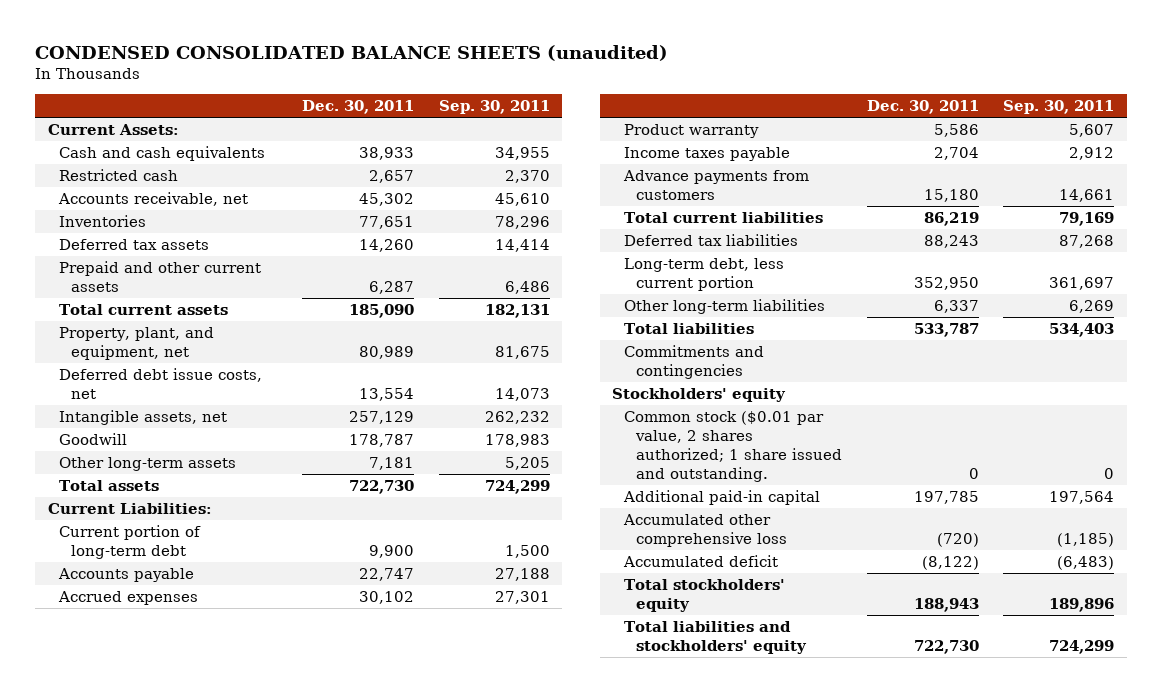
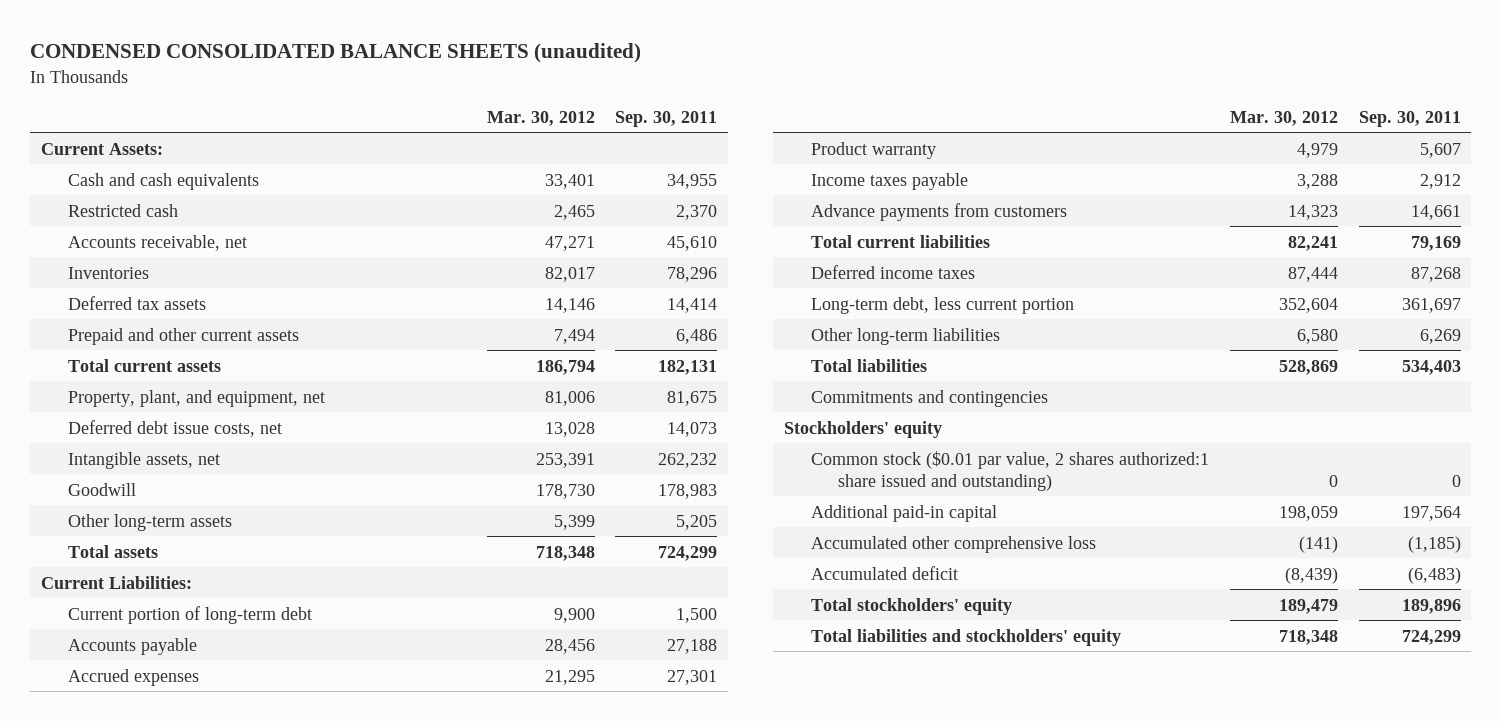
- | Dec. 30, 2011 | Sep. 30, 2011
+ | Mar. 30, 2012 | Sep. 30, 2011
- Deferred tax liabilities | 88,243 | 87,268
+ Deferred income taxes | 87,444 | 87,268
- Common stock ($0.01 par value, 2 shares authorized; 1 share issued and outstanding. | 0 | 0
+ Common stock ($0.01 par value, 2 shares authorized:1 share issued and outstanding) | 0 | 0

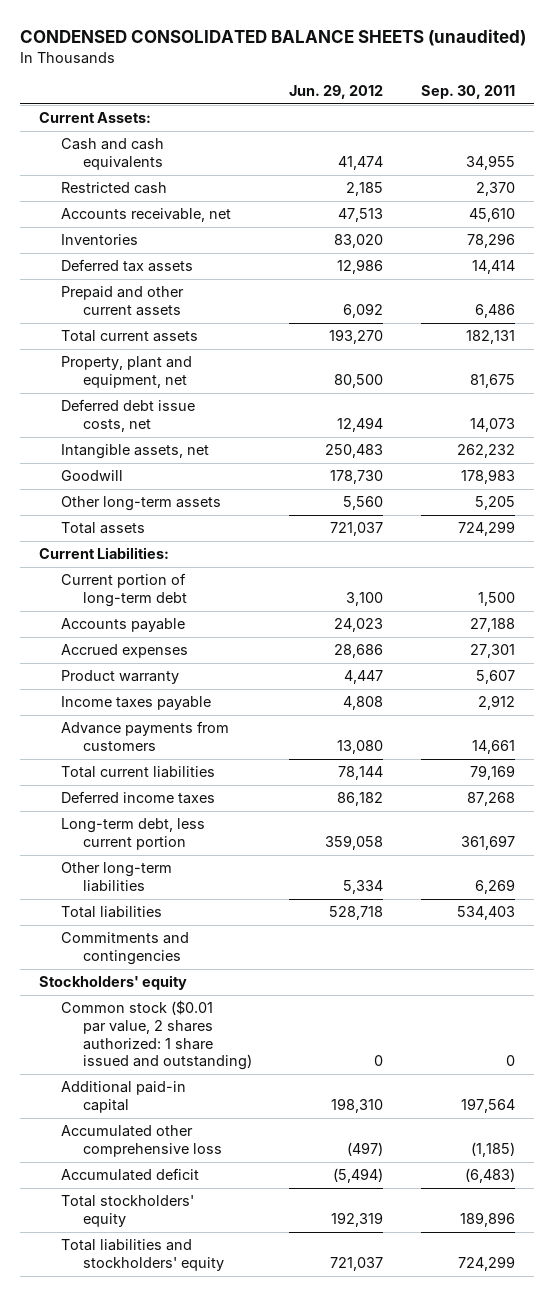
- | Mar. 30, 2012 | Sep. 30, 2011
+ | Jun. 29, 2012 | Sep. 30, 2011
- Property, plant, and equipment, net | 81,006 | 81,675
+ Property, plant and equipment, net | 80,500 | 81,675
- Common stock ($0.01 par value, 2 shares authorized:1 share issued and outstanding) | 0 | 0
+ Common stock ($0.01 par value, 2 shares authorized: 1 share issued and outstanding) | 0 | 0

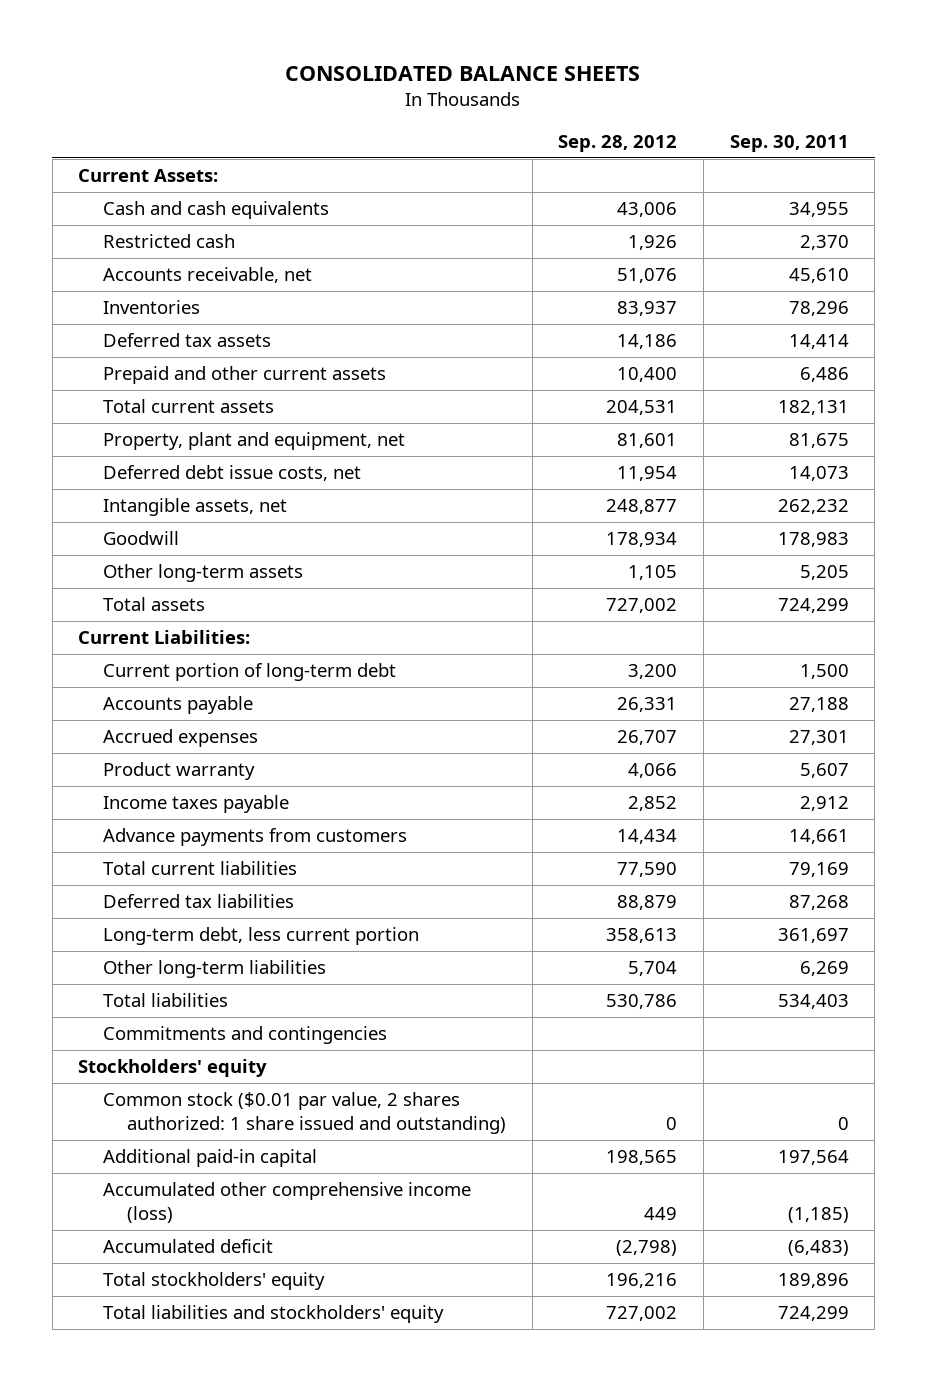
- CONDENSED CONSOLIDATED BALANCE SHEETS (unaudited)
+ CONSOLIDATED BALANCE SHEETS
- | Jun. 29, 2012 | Sep. 30, 2011
+ | Sep. 28, 2012 | Sep. 30, 2011
- Deferred income taxes | 86,182 | 87,268
+ Deferred tax liabilities | 88,879 | 87,268
- Accumulated other comprehensive loss | (497) | (1,185)
+ Accumulated other comprehensive income (loss) | 449 | (1,185)

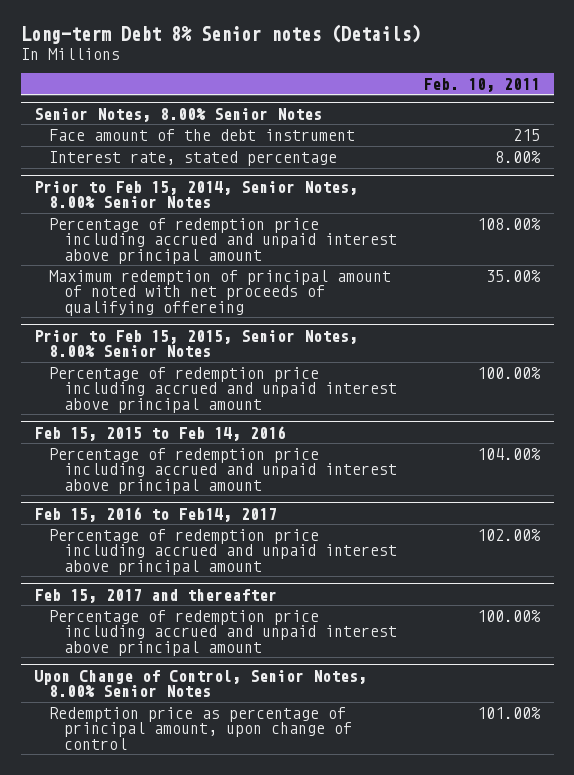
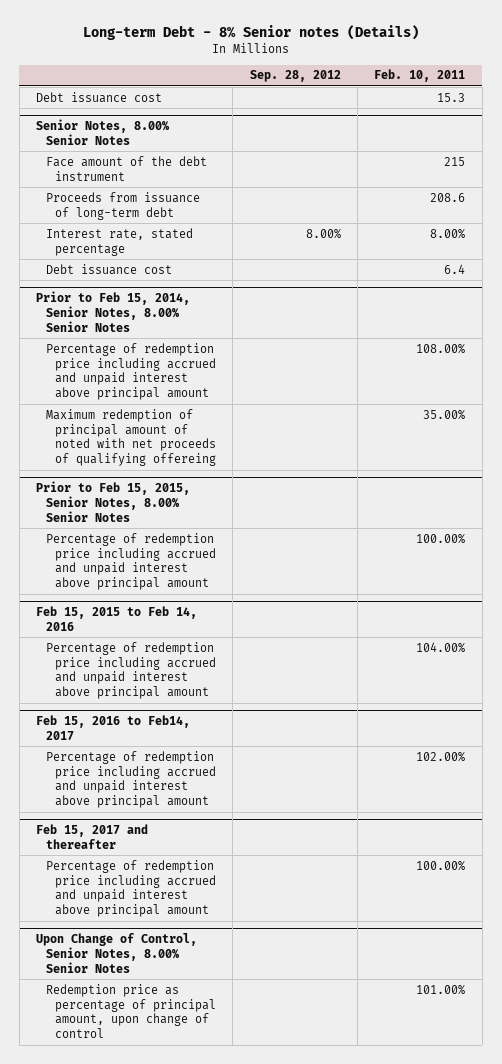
- Long-term Debt 8% Senior notes (Details)
+ Long-term Debt - 8% Senior notes (Details)
- | Feb. 10, 2011
+ | Sep. 28, 2012 | Feb. 10, 2011
+ Debt issuance cost | | 15.3
@ Senior Notes, 8.00% Senior Notes
+ Proceeds from issuance of long-term debt | | 208.6
+ Debt issuance cost | | 6.4

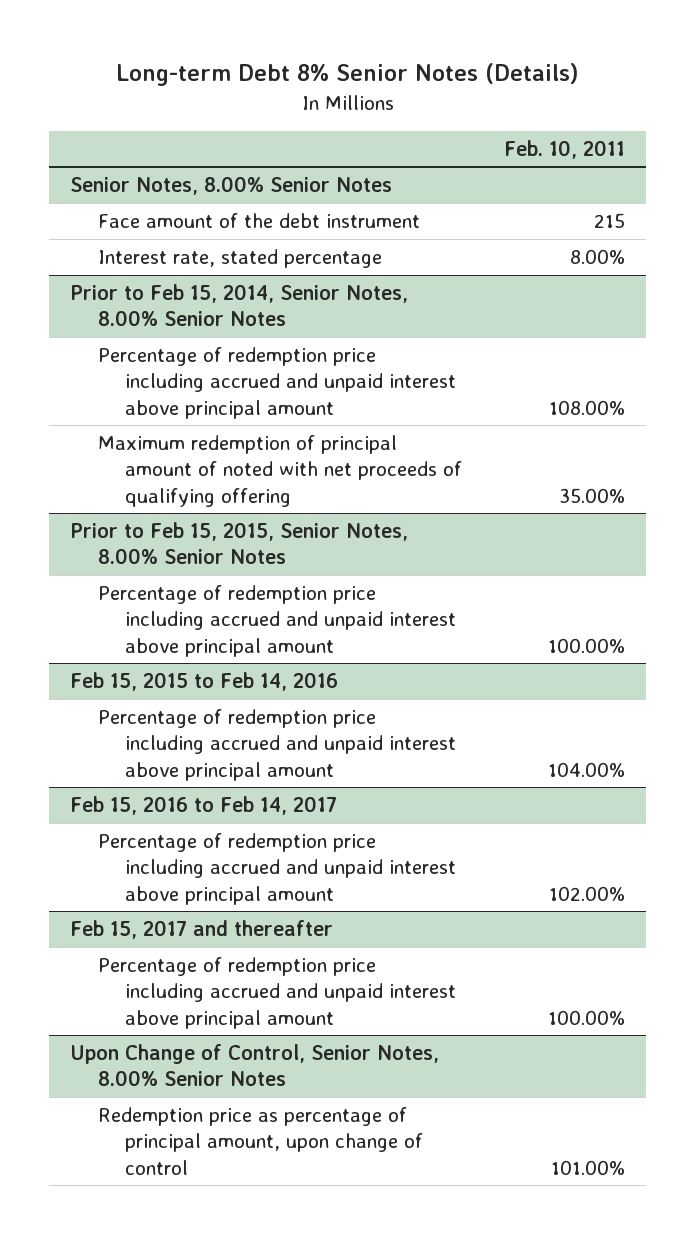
- Long-term Debt - 8% Senior notes (Details)
+ Long-term Debt 8% Senior Notes (Details)
- | Sep. 28, 2012 | Feb. 10, 2011
+ | Feb. 10, 2011
- Debt issuance cost | | 15.3
@ Senior Notes, 8.00% Senior Notes
- Proceeds from issuance of long-term debt | | 208.6
- Debt issuance cost | | 6.4
@ Prior to Feb 15, 2014, Senior Notes, 8.00% Senior Notes
- Maximum redemption of principal amount of noted with net proceeds of qualifying offereing | | 35.00%
+ Maximum redemption of principal amount of noted with net proceeds of qualifying offering | 35.00%
- Feb 15, 2016 to Feb14, 2017
+ Feb 15, 2016 to Feb 14, 2017

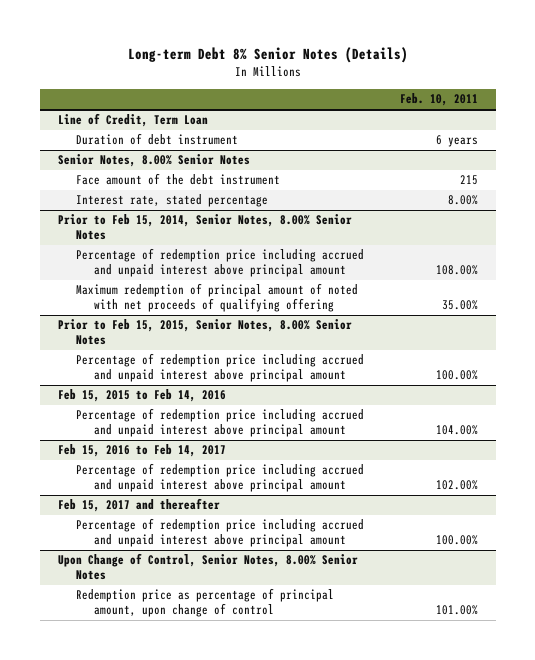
+ Line of Credit, Term Loan
+ Duration of debt instrument | 6 years

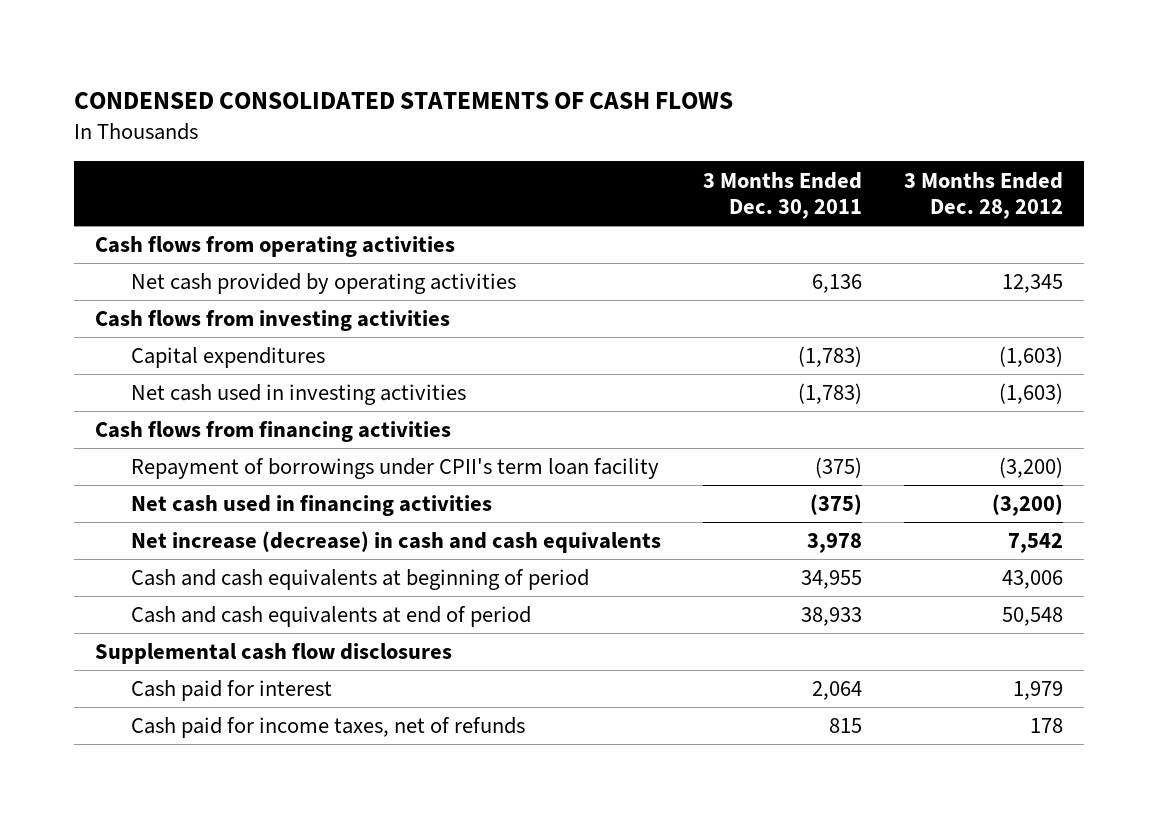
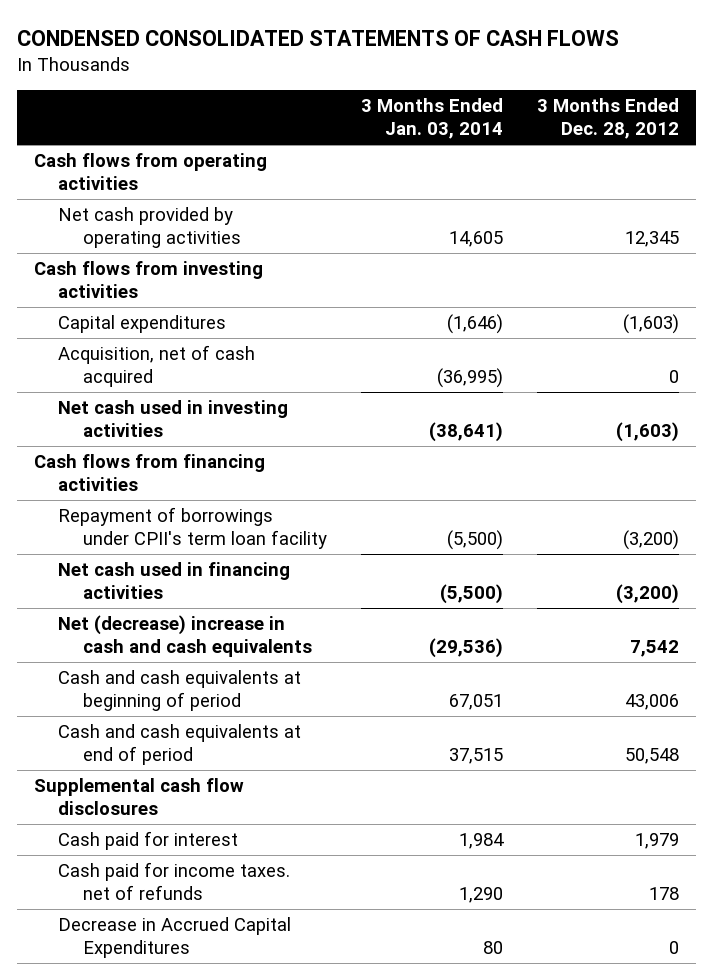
- | 3 Months Ended Dec. 30, 2011 | 3 Months Ended Dec. 28, 2012
+ | 3 Months Ended Jan. 03, 2014 | 3 Months Ended Dec. 28, 2012
+ Acquisition, net of cash acquired | (36,995) | 0
- Net increase (decrease) in cash and cash equivalents | 3,978 | 7,542
+ Net (decrease) increase in cash and cash equivalents | (29,536) | 7,542
- Cash paid for income taxes, net of refunds | 815 | 178
+ Cash paid for income taxes. net of refunds | 1,290 | 178
+ Decrease in Accrued Capital Expenditures | 80 | 0

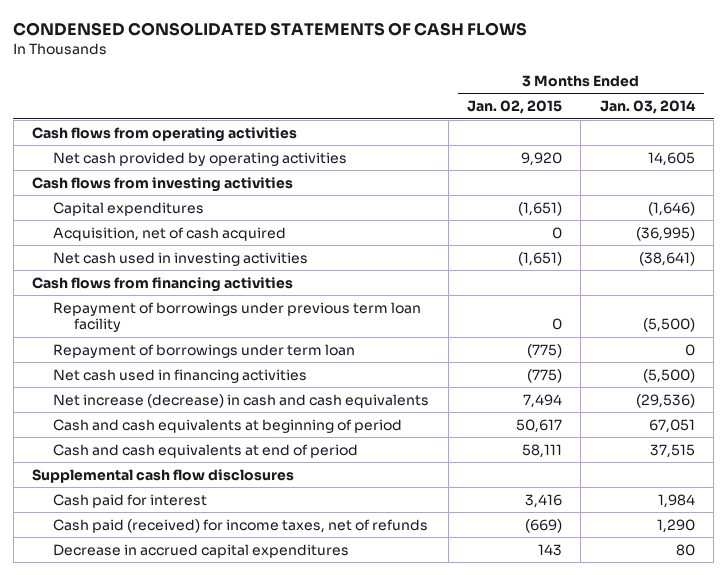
- | 3 Months Ended Jan. 03, 2014 | 3 Months Ended Dec. 28, 2012
+ | 3 Months Ended Jan. 02, 2015 | 3 Months Ended Jan. 03, 2014
- Repayment of borrowings under CPII's term loan facility | (5,500) | (3,200)
+ Repayment of borrowings under previous term loan facility | 0 | (5,500)
+ Repayment of borrowings under term loan | (775) | 0
- Net (decrease) increase in cash and cash equivalents | (29,536) | 7,542
+ Net increase (decrease) in cash and cash equivalents | 7,494 | (29,536)
- Cash paid for income taxes. net of refunds | 1,290 | 178
- Decrease in Accrued Capital Expenditures | 80 | 0
+ Cash paid (received) for income taxes, net of refunds | (669) | 1,290
+ Decrease in accrued capital expenditures | 143 | 80

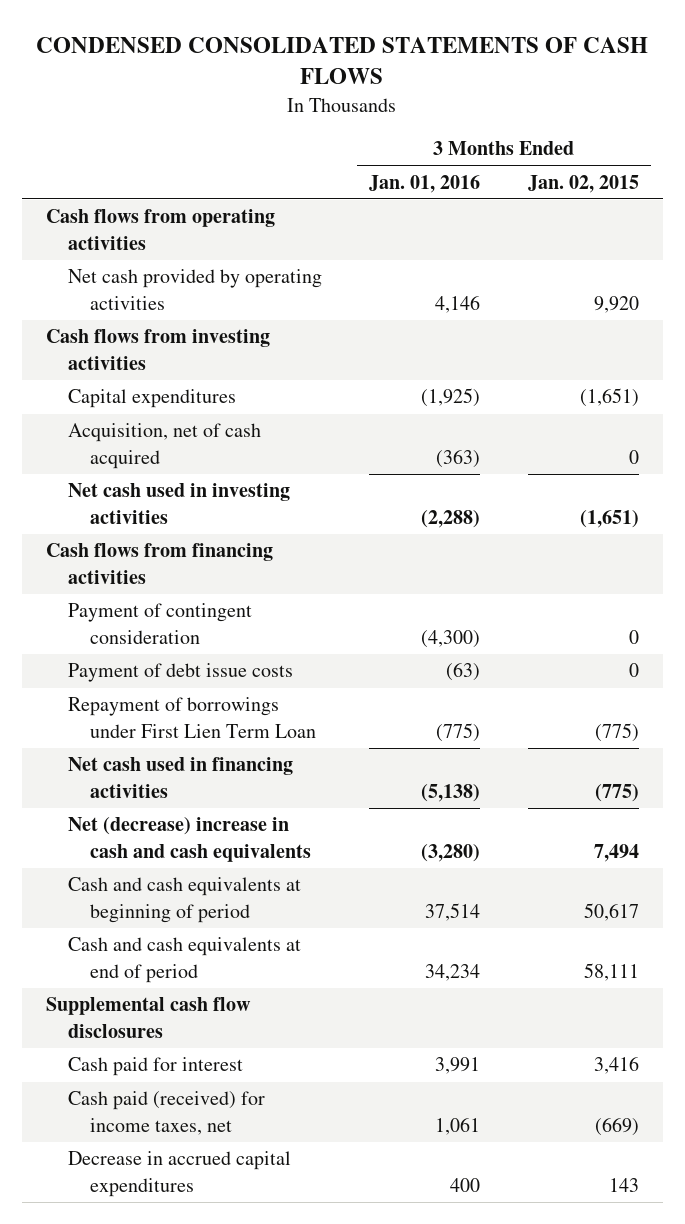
- | 3 Months Ended Jan. 02, 2015 | 3 Months Ended Jan. 03, 2014
+ | 3 Months Ended Jan. 01, 2016 | 3 Months Ended Jan. 02, 2015
- Repayment of borrowings under previous term loan facility | 0 | (5,500)
- Repayment of borrowings under term loan | (775) | 0
+ Payment of contingent consideration | (4,300) | 0
+ Payment of debt issue costs | (63) | 0
+ Repayment of borrowings under First Lien Term Loan | (775) | (775)
- Net increase (decrease) in cash and cash equivalents | 7,494 | (29,536)
+ Net (decrease) increase in cash and cash equivalents | (3,280) | 7,494
- Cash paid (received) for income taxes, net of refunds | (669) | 1,290
+ Cash paid (received) for income taxes, net | 1,061 | (669)

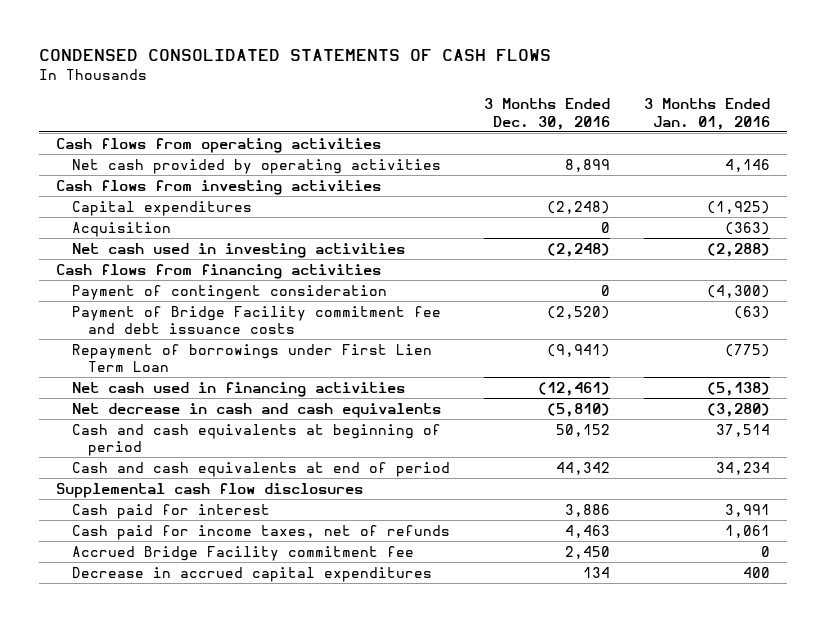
- | 3 Months Ended Jan. 01, 2016 | 3 Months Ended Jan. 02, 2015
+ | 3 Months Ended Dec. 30, 2016 | 3 Months Ended Jan. 01, 2016
- Acquisition, net of cash acquired | (363) | 0
+ Acquisition | 0 | (363)
- Payment of debt issue costs | (63) | 0
+ Payment of Bridge Facility commitment fee and debt issuance costs | (2,520) | (63)
- Net (decrease) increase in cash and cash equivalents | (3,280) | 7,494
+ Net decrease in cash and cash equivalents | (5,810) | (3,280)
- Cash paid (received) for income taxes, net | 1,061 | (669)
+ Cash paid for income taxes, net of refunds | 4,463 | 1,061
+ Accrued Bridge Facility commitment fee | 2,450 | 0

